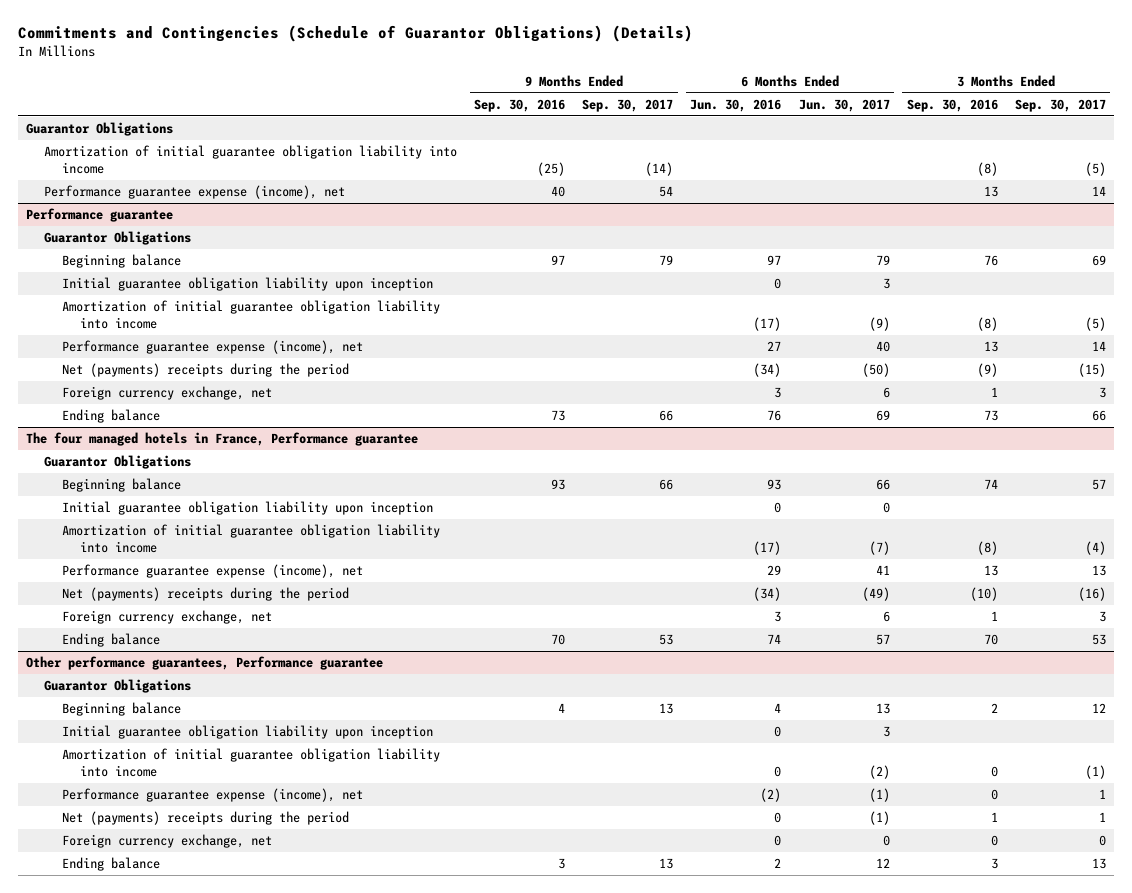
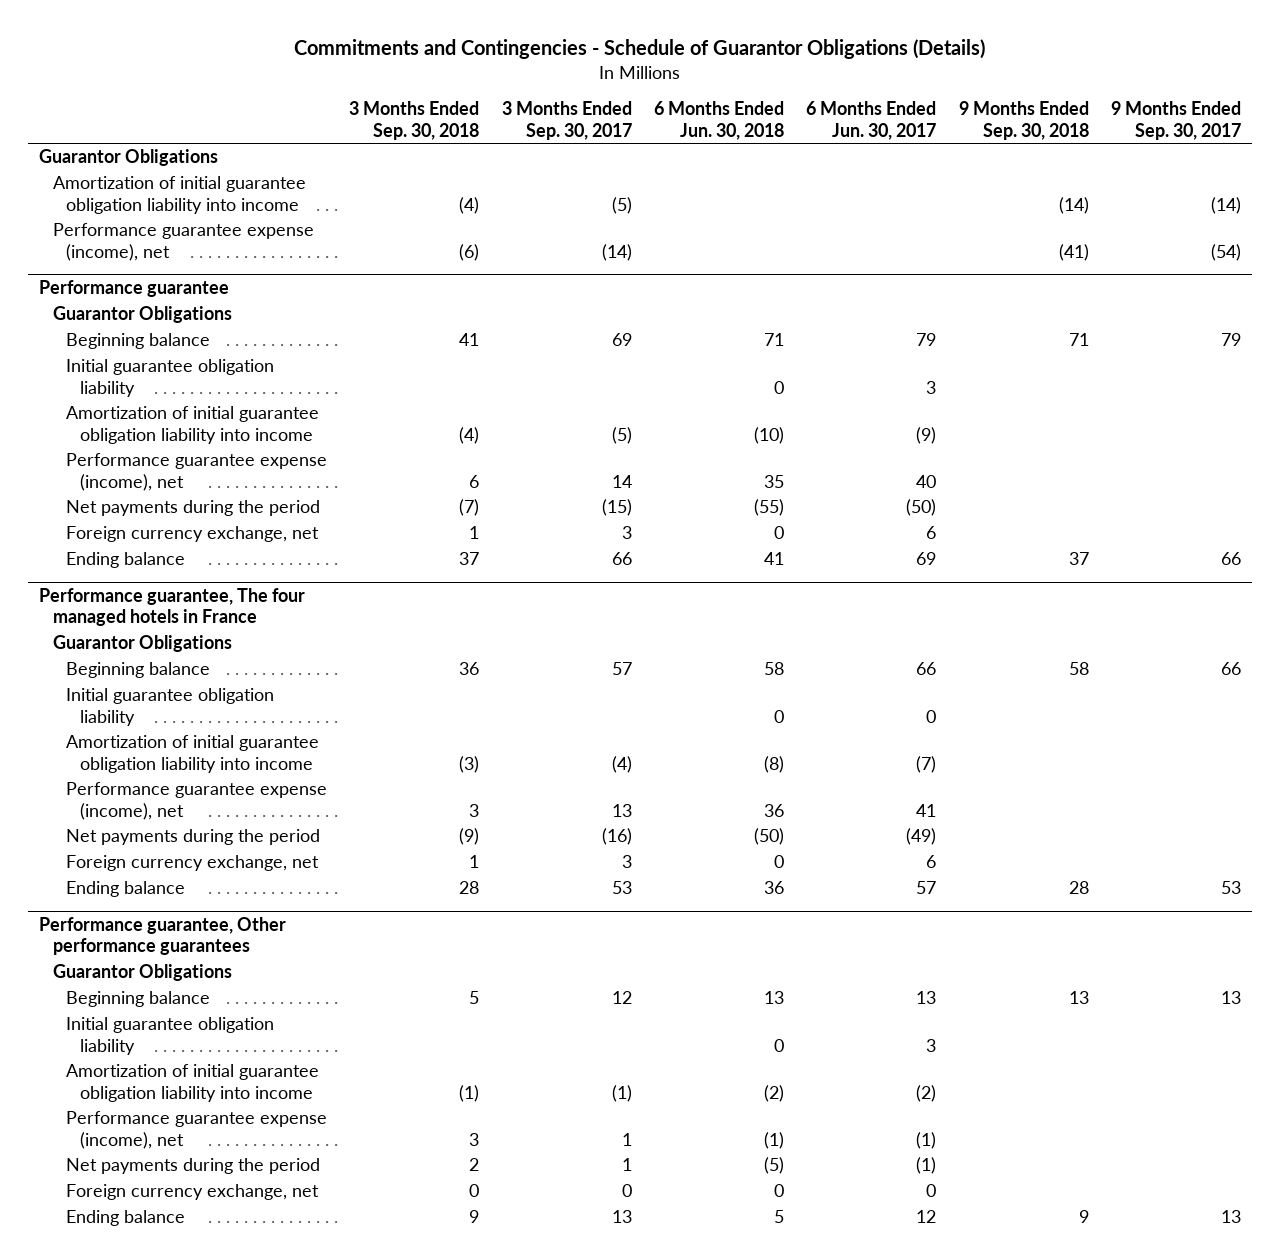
- Commitments and Contingencies (Schedule of Guarantor Obligations) (Details)
+ Commitments and Contingencies - Schedule of Guarantor Obligations (Details)
- | 9 Months Ended Sep. 30, 2016 | 9 Months Ended Sep. 30, 2017 | 6 Months Ended Jun. 30, 2016 | 6 Months Ended Jun. 30, 2017 | 3 Months Ended Sep. 30, 2016 | 3 Months Ended Sep. 30, 2017
+ | 3 Months Ended Sep. 30, 2018 | 3 Months Ended Sep. 30, 2017 | 6 Months Ended Jun. 30, 2018 | 6 Months Ended Jun. 30, 2017 | 9 Months Ended Sep. 30, 2018 | 9 Months Ended Sep. 30, 2017
- Performance guarantee expense (income), net | 40 | 54 | | | 13 | 14
+ Performance guarantee expense (income), net | (6) | (14) | | | (41) | (54)
@ Performance guarantee
- Initial guarantee obligation liability upon inception | | | 0 | 3 | |
+ Initial guarantee obligation liability | | | 0 | 3 | |
- Net (payments) receipts during the period | | | (34) | (50) | (9) | (15)
+ Net payments during the period | (7) | (15) | (55) | (50) | |
- The four managed hotels in France, Performance guarantee
+ Performance guarantee, The four managed hotels in France
- Initial guarantee obligation liability upon inception | | | 0 | 0 | |
+ Initial guarantee obligation liability | | | 0 | 0 | |
- Net (payments) receipts during the period | | | (34) | (49) | (10) | (16)
+ Net payments during the period | (9) | (16) | (50) | (49) | |
- Other performance guarantees, Performance guarantee
+ Performance guarantee, Other performance guarantees
- Initial guarantee obligation liability upon inception | | | 0 | 3 | |
+ Initial guarantee obligation liability | | | 0 | 3 | |
- Net (payments) receipts during the period | | | 0 | (1) | 1 | 1
+ Net payments during the period | 2 | 1 | (5) | (1) | |

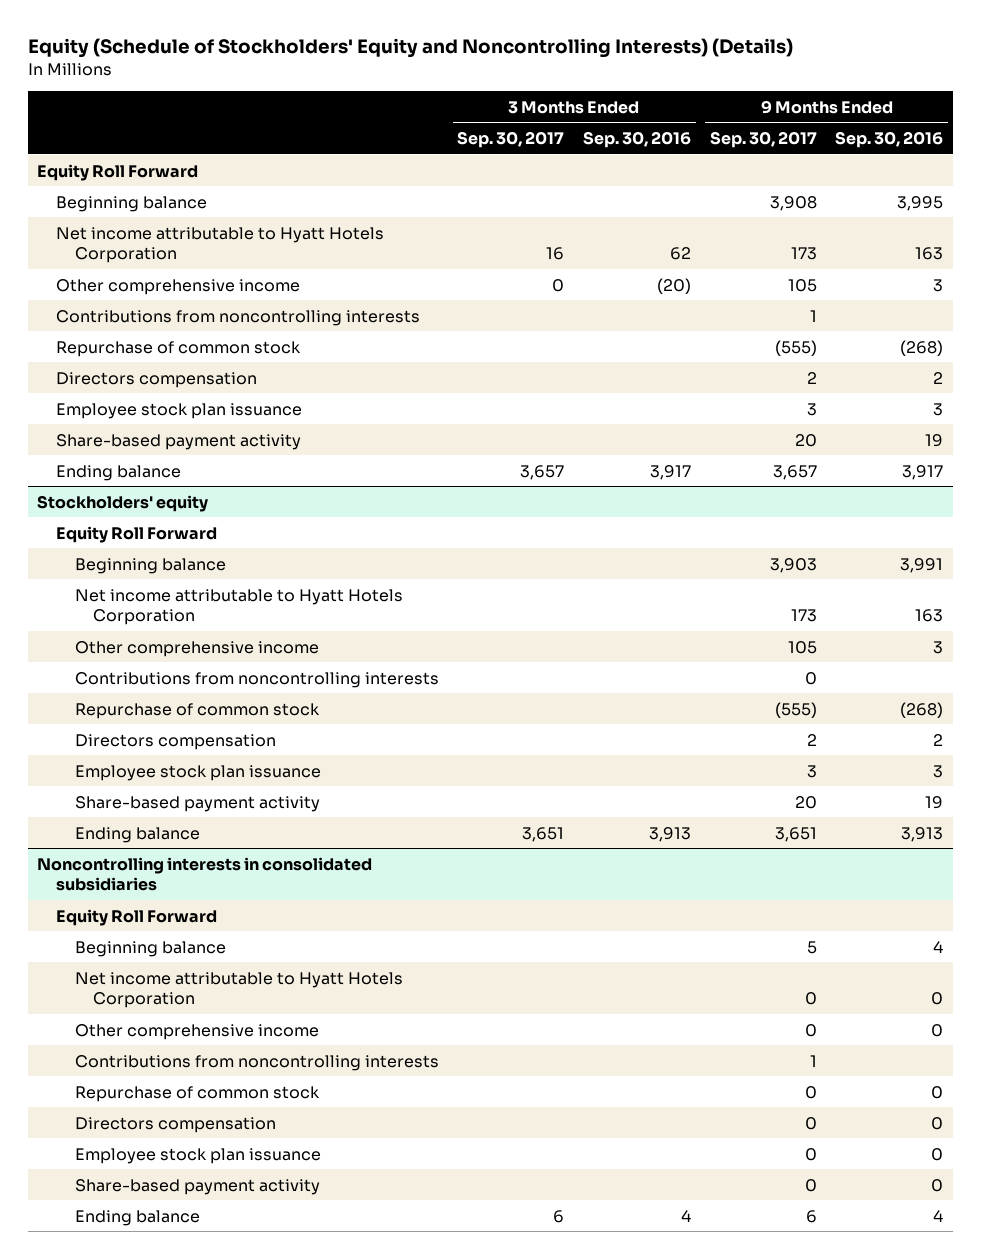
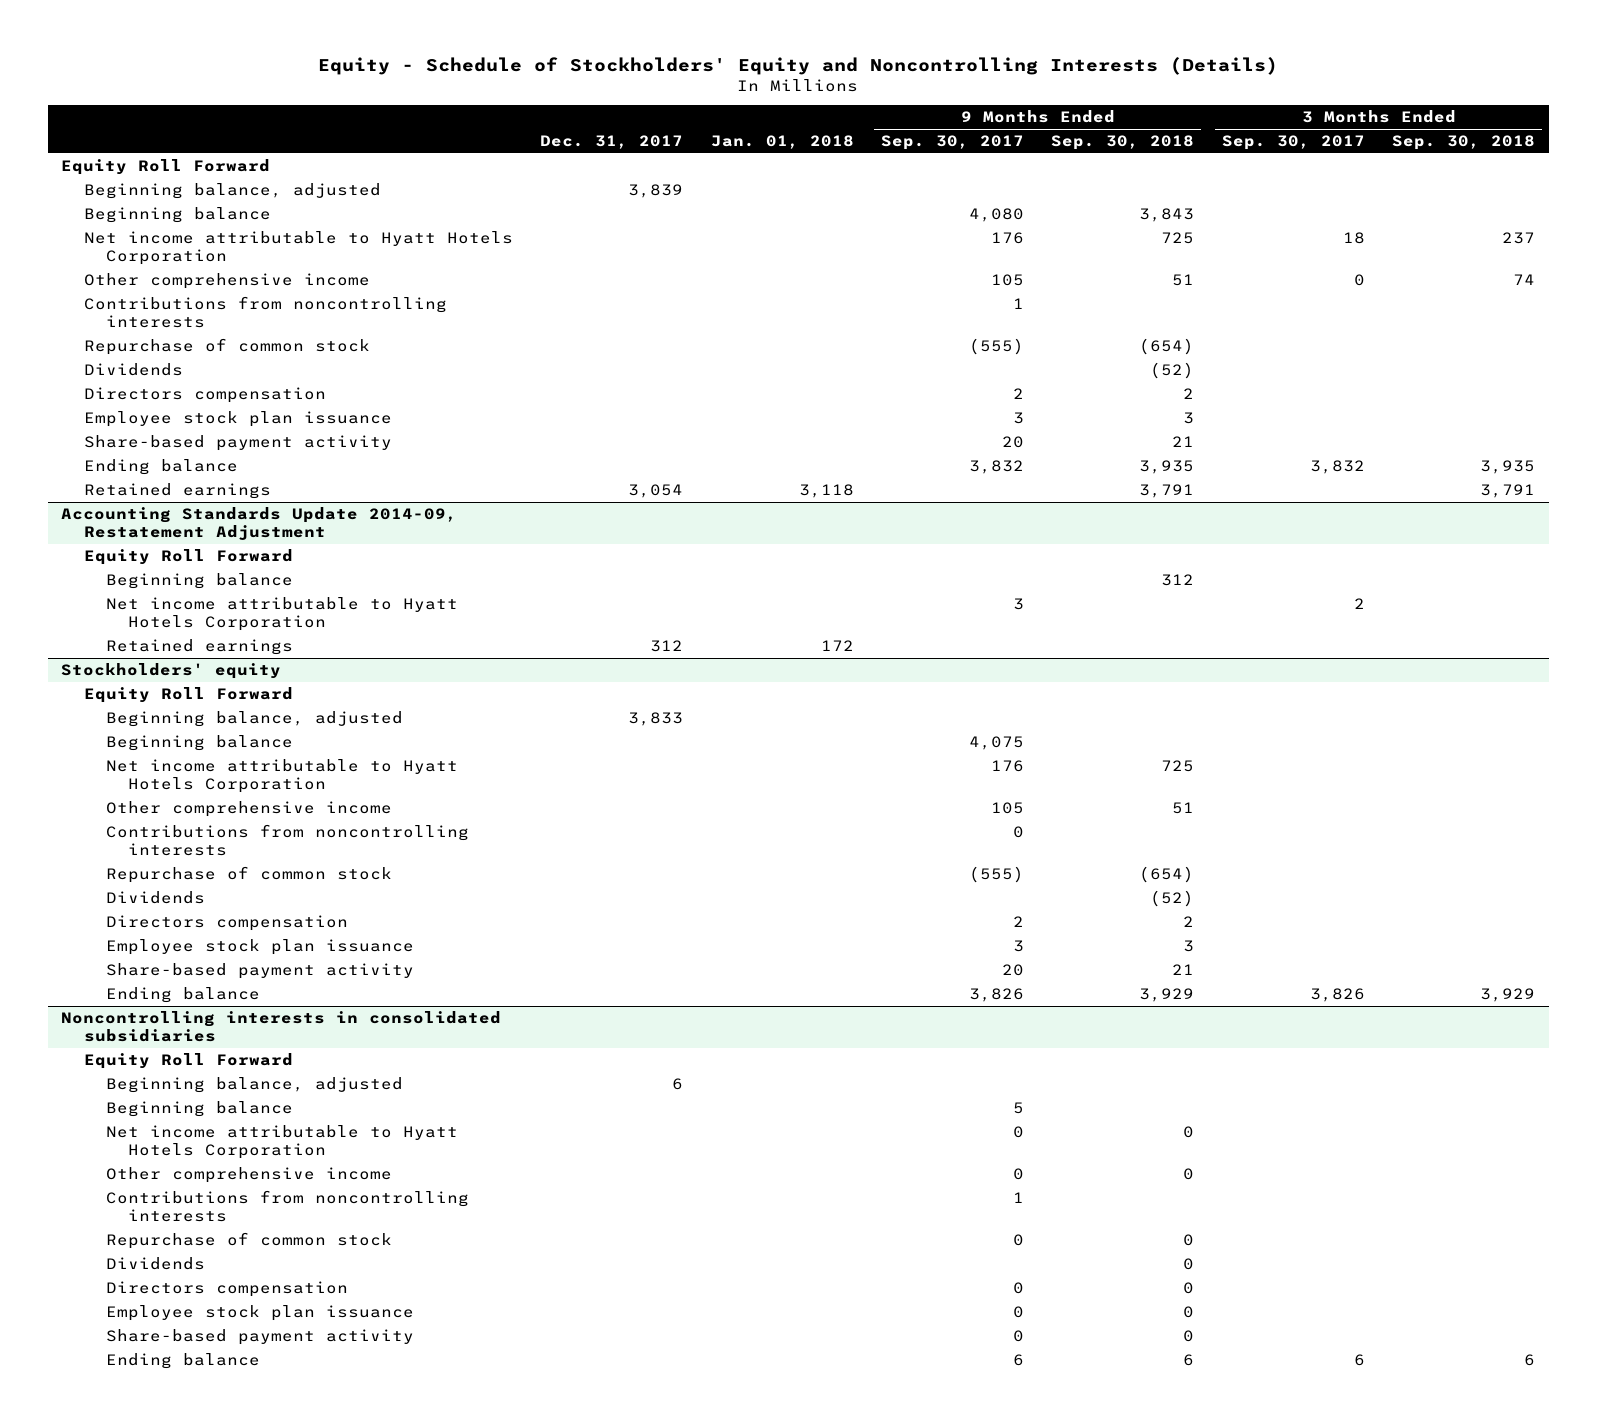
- Equity (Schedule of Stockholders' Equity and Noncontrolling Interests) (Details)
+ Equity - Schedule of Stockholders' Equity and Noncontrolling Interests (Details)
- | 3 Months Ended Sep. 30, 2017 | 3 Months Ended Sep. 30, 2016 | 9 Months Ended Sep. 30, 2017 | 9 Months Ended Sep. 30, 2016
+ | Dec. 31, 2017 | Jan. 01, 2018 | 9 Months Ended Sep. 30, 2017 | 9 Months Ended Sep. 30, 2018 | 3 Months Ended Sep. 30, 2017 | 3 Months Ended Sep. 30, 2018
- Beginning balance | | | 3,908 | 3,995
- Net income attributable to Hyatt Hotels Corporation | 16 | 62 | 173 | 163
+ Beginning balance, adjusted | 3,839 | | | | |
+ Beginning balance | | | 4,080 | 3,843 | |
+ Net income attributable to Hyatt Hotels Corporation | | | 176 | 725 | 18 | 237
+ Dividends | | | | (52) | |
- Ending balance | 3,657 | 3,917 | 3,657 | 3,917
+ Ending balance | | | 3,832 | 3,935 | 3,832 | 3,935
+ Retained earnings | 3,054 | 3,118 | | 3,791 | | 3,791
+ Accounting Standards Update 2014-09, Restatement Adjustment
+ Equity Roll Forward
+ Beginning balance | | | | 312 | |
+ Net income attributable to Hyatt Hotels Corporation | | | 3 | | 2 |
+ Retained earnings | 312 | 172 | | | |
@ Stockholders' equity
- Beginning balance | | | 3,903 | 3,991
- Net income attributable to Hyatt Hotels Corporation | | | 173 | 163
+ Beginning balance, adjusted | 3,833 | | | | |
+ Beginning balance | | | 4,075 | | |
+ Net income attributable to Hyatt Hotels Corporation | | | 176 | 725 | |
+ Dividends | | | | (52) | |
- Ending balance | 3,651 | 3,913 | 3,651 | 3,913
+ Ending balance | | | 3,826 | 3,929 | 3,826 | 3,929
@ Noncontrolling interests in consolidated subsidiaries
+ Beginning balance, adjusted | 6 | | | | |
+ Dividends | | | | 0 | |

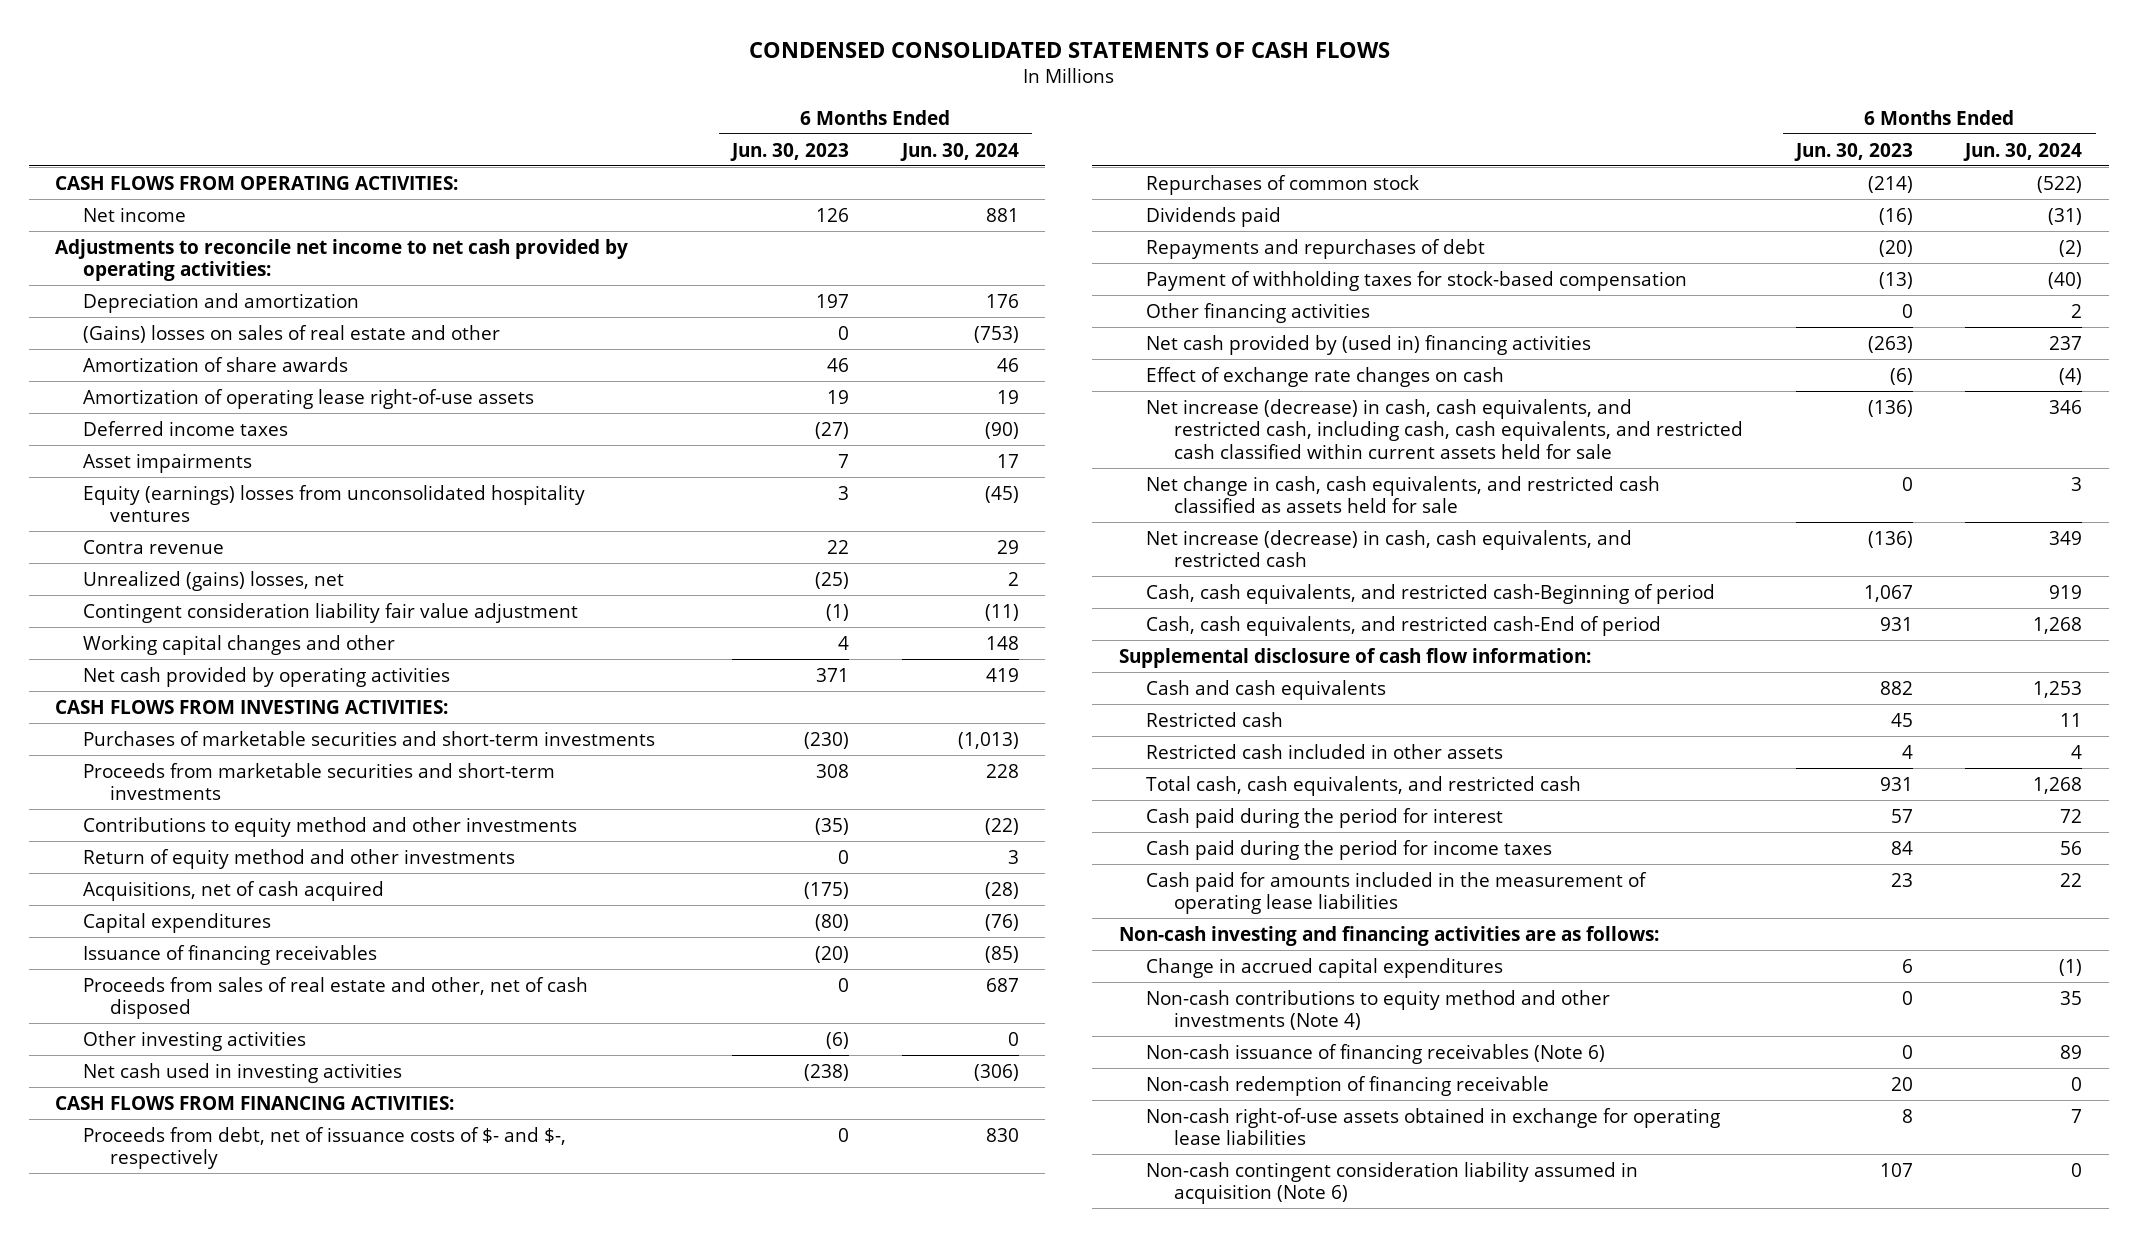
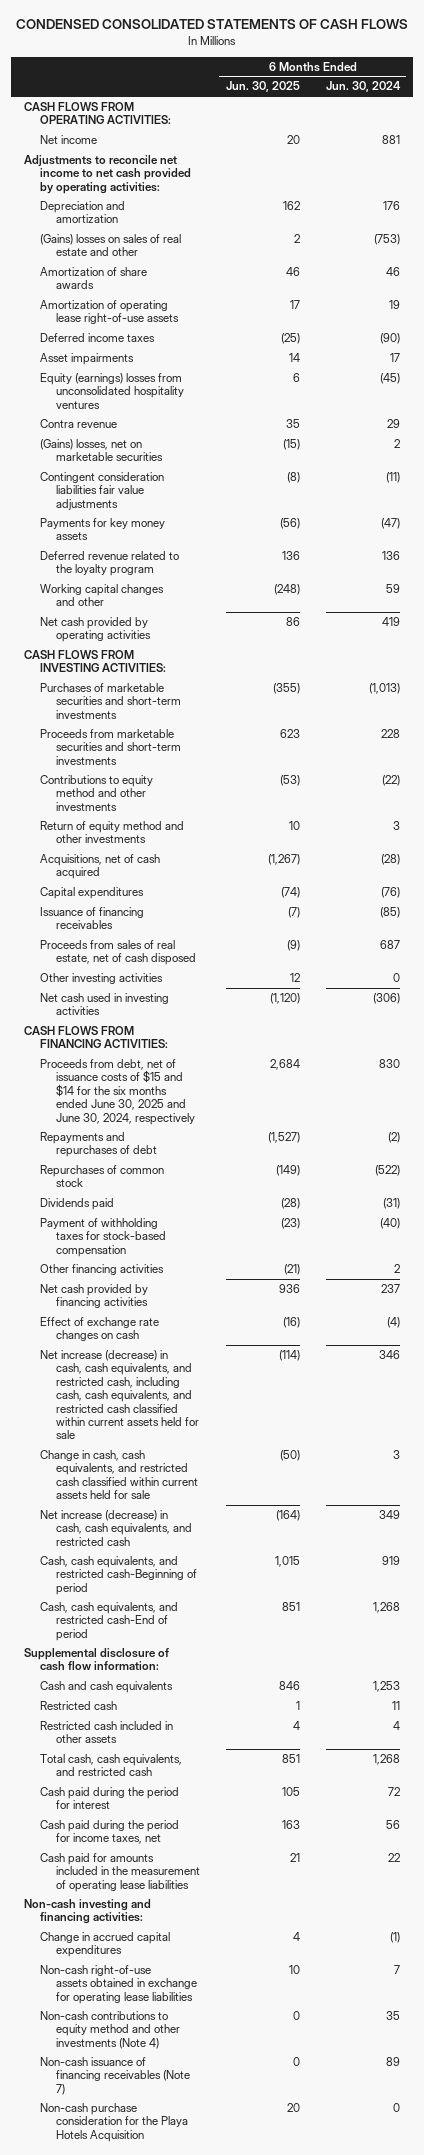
- | 6 Months Ended Jun. 30, 2023 | 6 Months Ended Jun. 30, 2024
+ | 6 Months Ended Jun. 30, 2025 | 6 Months Ended Jun. 30, 2024
- Unrealized (gains) losses, net | (25) | 2
- Contingent consideration liability fair value adjustment | (1) | (11)
- Working capital changes and other | 4 | 148
+ (Gains) losses, net on marketable securities | (15) | 2
+ Contingent consideration liabilities fair value adjustments | (8) | (11)
+ Payments for key money assets | (56) | (47)
+ Deferred revenue related to the loyalty program | 136 | 136
+ Working capital changes and other | (248) | 59
- Proceeds from sales of real estate and other, net of cash disposed | 0 | 687
+ Proceeds from sales of real estate, net of cash disposed | (9) | 687
- Proceeds from debt, net of issuance costs of $- and $-, respectively | 0 | 830
+ Proceeds from debt, net of issuance costs of $15 and $14 for the six months ended June 30, 2025 and June 30, 2024, respectively | 2,684 | 830
moved up: Repayments and repurchases of debt | (1,527) | (2)
- Net cash provided by (used in) financing activities | (263) | 237
+ Net cash provided by financing activities | 936 | 237
- Net change in cash, cash equivalents, and restricted cash classified as assets held for sale | 0 | 3
+ Change in cash, cash equivalents, and restricted cash classified within current assets held for sale | (50) | 3
- Cash paid during the period for income taxes | 84 | 56
+ Cash paid during the period for income taxes, net | 163 | 56
- Non-cash investing and financing activities are as follows:
+ Non-cash investing and financing activities:
- Non-cash issuance of financing receivables (Note 6) | 0 | 89
- Non-cash redemption of financing receivable | 20 | 0
- Non-cash contingent consideration liability assumed in acquisition (Note 6) | 107 | 0
moved down: Non-cash contributions to equity method and other investments (Note 4) | 0 | 35
+ Non-cash issuance of financing receivables (Note 7) | 0 | 89
+ Non-cash purchase consideration for the Playa Hotels Acquisition | 20 | 0

